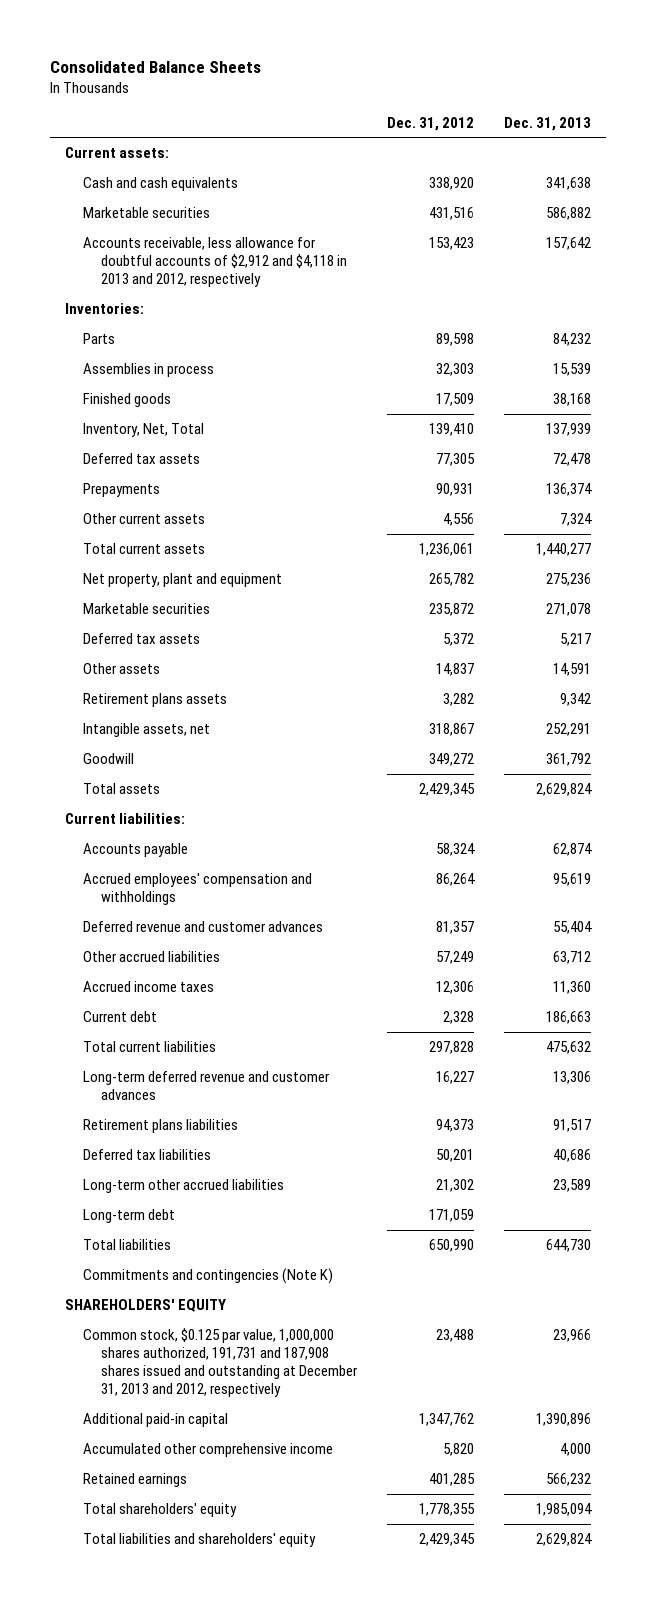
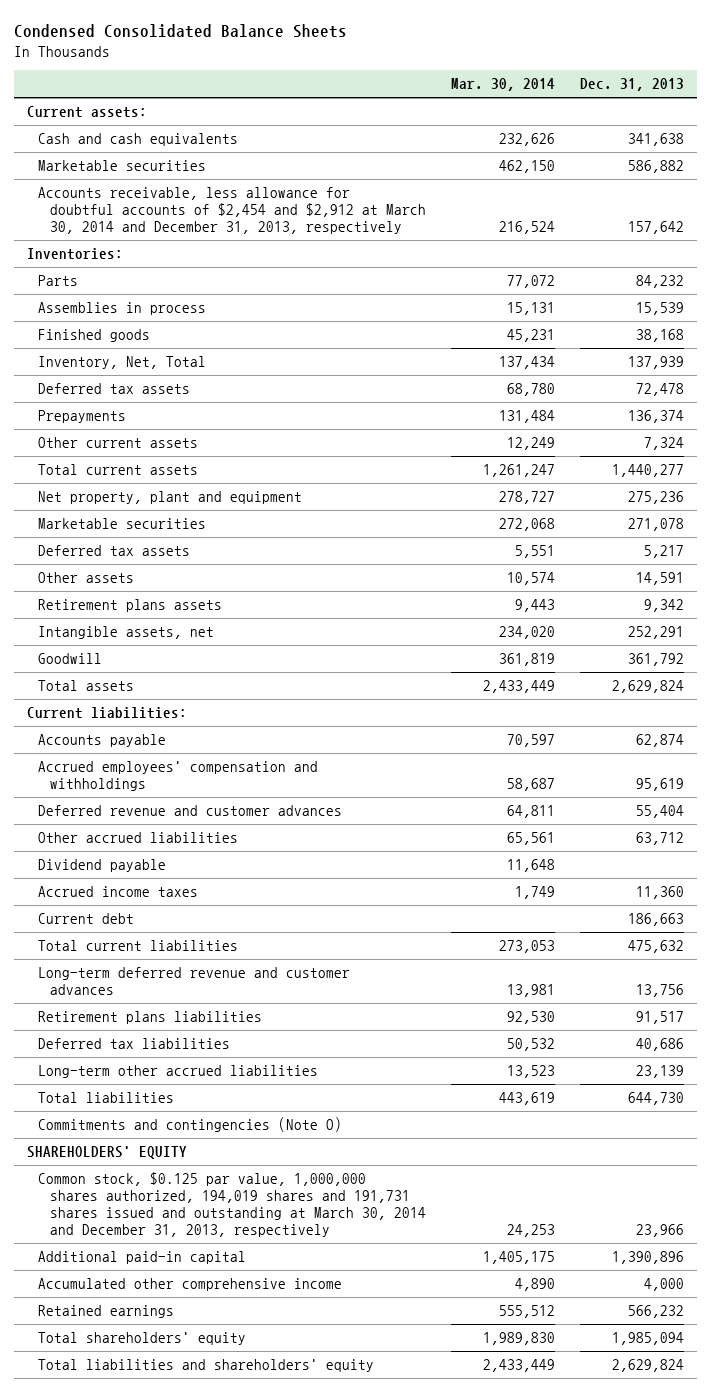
- Consolidated Balance Sheets
+ Condensed Consolidated Balance Sheets
- | Dec. 31, 2012 | Dec. 31, 2013
+ | Mar. 30, 2014 | Dec. 31, 2013
- Accounts receivable, less allowance for doubtful accounts of $2,912 and $4,118 in 2013 and 2012, respectively | 153,423 | 157,642
+ Accounts receivable, less allowance for doubtful accounts of $2,454 and $2,912 at March 30, 2014 and December 31, 2013, respectively | 216,524 | 157,642
+ Dividend payable | 11,648 |
- Long-term deferred revenue and customer advances | 16,227 | 13,306
+ Long-term deferred revenue and customer advances | 13,981 | 13,756
- Long-term other accrued liabilities | 21,302 | 23,589
- Long-term debt | 171,059 |
+ Long-term other accrued liabilities | 13,523 | 23,139
- Commitments and contingencies (Note K)
+ Commitments and contingencies (Note O)
- Common stock, $0.125 par value, 1,000,000 shares authorized, 191,731 and 187,908 shares issued and outstanding at December 31, 2013 and 2012, respectively | 23,488 | 23,966
+ Common stock, $0.125 par value, 1,000,000 shares authorized, 194,019 shares and 191,731 shares issued and outstanding at March 30, 2014 and December 31, 2013, respectively | 24,253 | 23,966

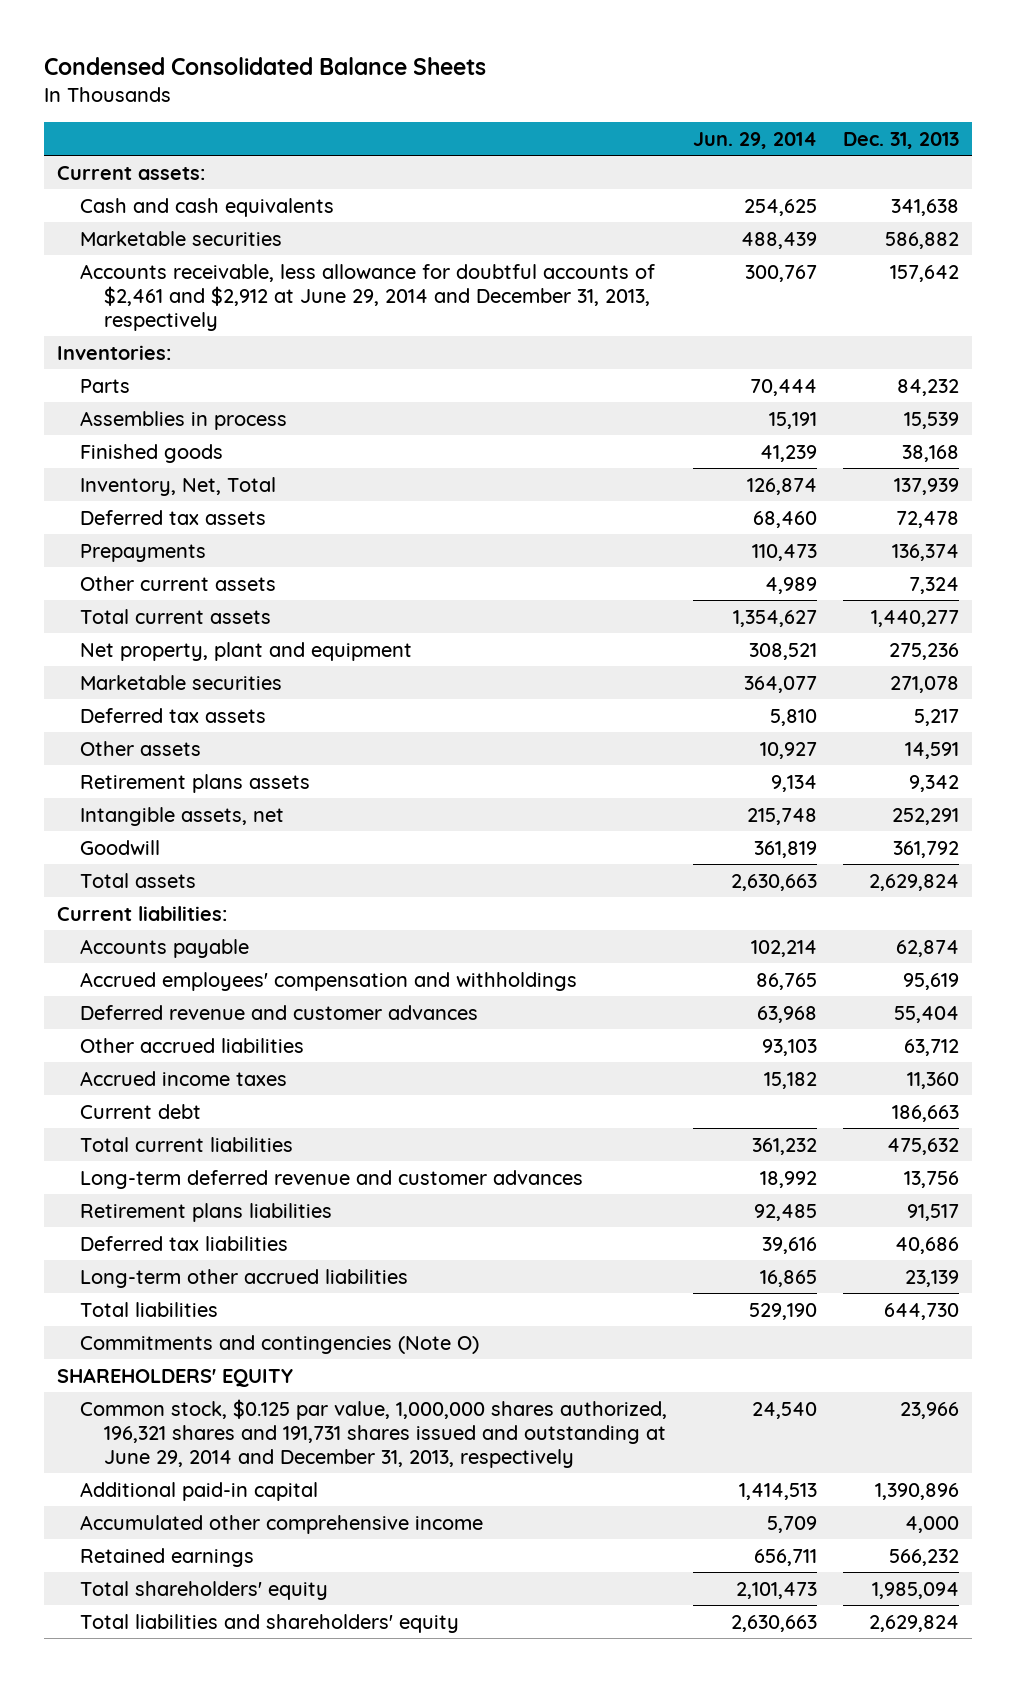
- | Mar. 30, 2014 | Dec. 31, 2013
+ | Jun. 29, 2014 | Dec. 31, 2013
- Accounts receivable, less allowance for doubtful accounts of $2,454 and $2,912 at March 30, 2014 and December 31, 2013, respectively | 216,524 | 157,642
+ Accounts receivable, less allowance for doubtful accounts of $2,461 and $2,912 at June 29, 2014 and December 31, 2013, respectively | 300,767 | 157,642
- Dividend payable | 11,648 |
- Common stock, $0.125 par value, 1,000,000 shares authorized, 194,019 shares and 191,731 shares issued and outstanding at March 30, 2014 and December 31, 2013, respectively | 24,253 | 23,966
+ Common stock, $0.125 par value, 1,000,000 shares authorized, 196,321 shares and 191,731 shares issued and outstanding at June 29, 2014 and December 31, 2013, respectively | 24,540 | 23,966

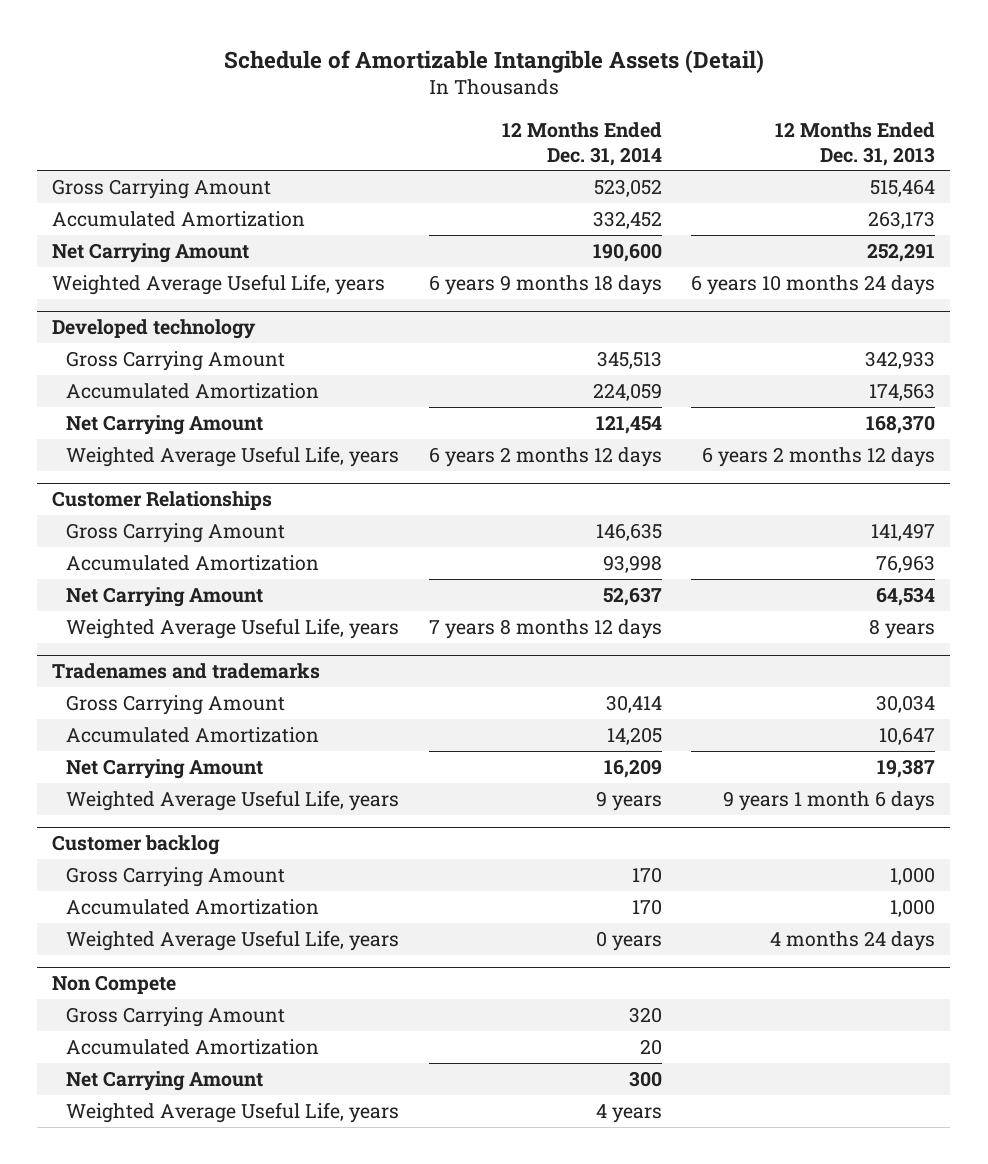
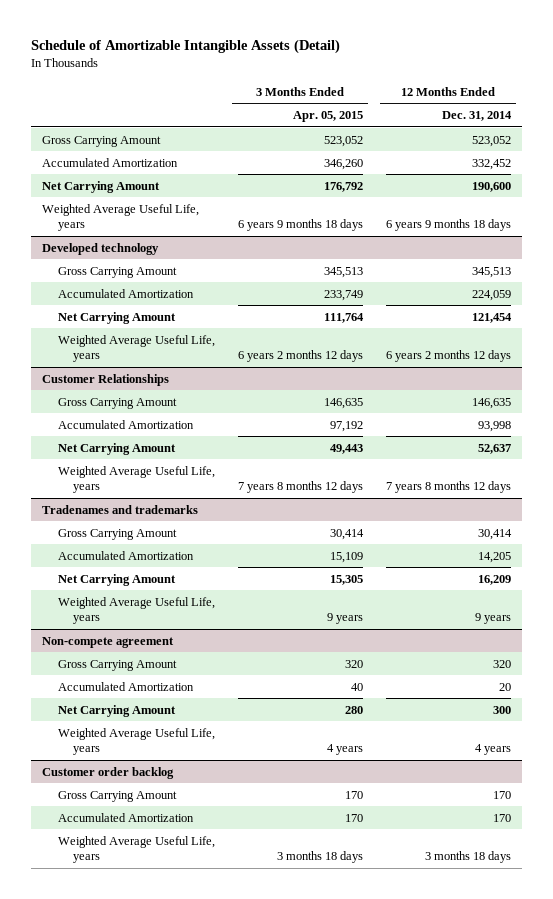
- | 12 Months Ended Dec. 31, 2014 | 12 Months Ended Dec. 31, 2013
+ | 3 Months Ended Apr. 05, 2015 | 12 Months Ended Dec. 31, 2014
- Customer backlog
- Gross Carrying Amount | 170 | 1,000
- Accumulated Amortization | 170 | 1,000
- Weighted Average Useful Life, years | 0 years | 4 months 24 days
- Non Compete
+ Non-compete agreement
+ Customer order backlog
+ Gross Carrying Amount | 170 | 170
+ Accumulated Amortization | 170 | 170
+ Weighted Average Useful Life, years | 3 months 18 days | 3 months 18 days

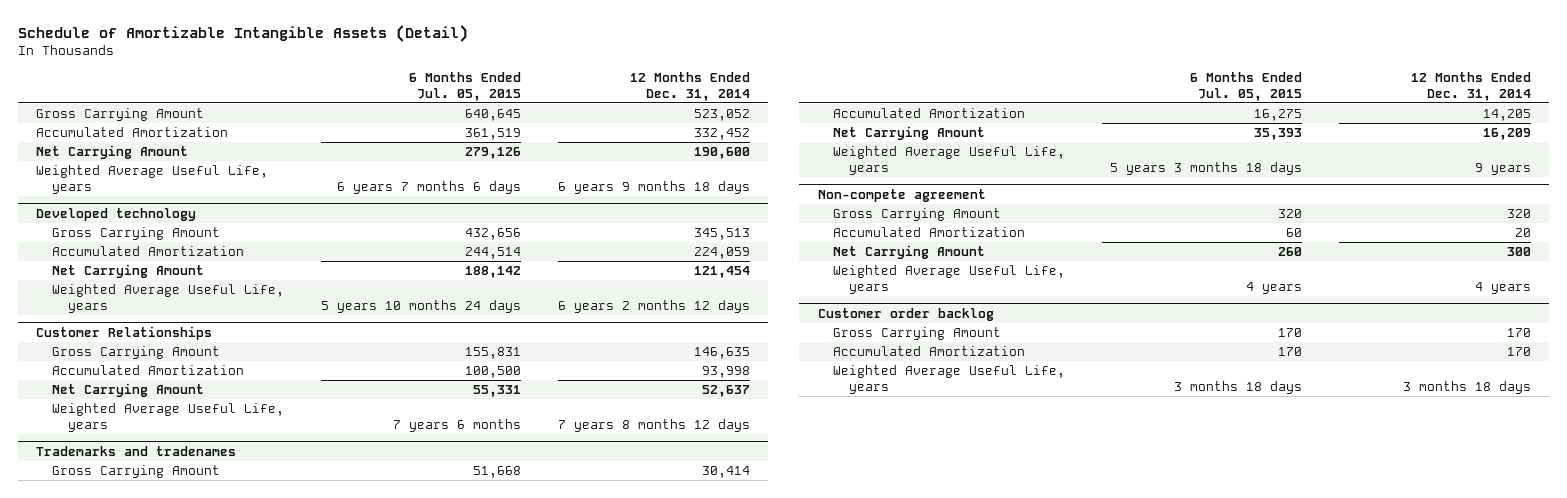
- | 3 Months Ended Apr. 05, 2015 | 12 Months Ended Dec. 31, 2014
+ | 6 Months Ended Jul. 05, 2015 | 12 Months Ended Dec. 31, 2014
- Tradenames and trademarks
+ Trademarks and tradenames

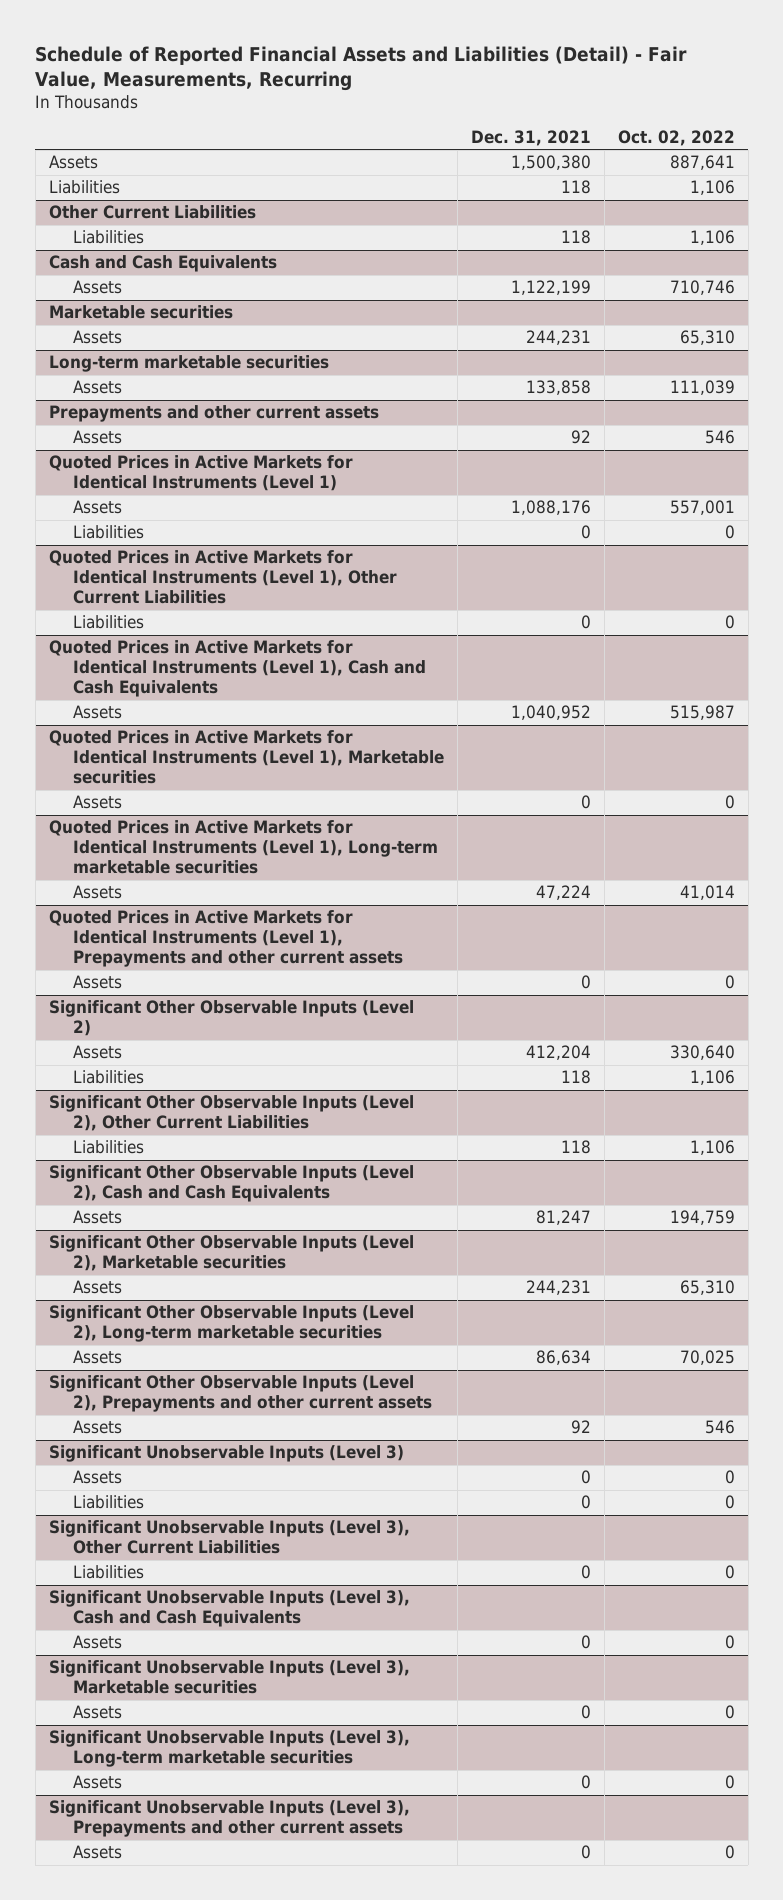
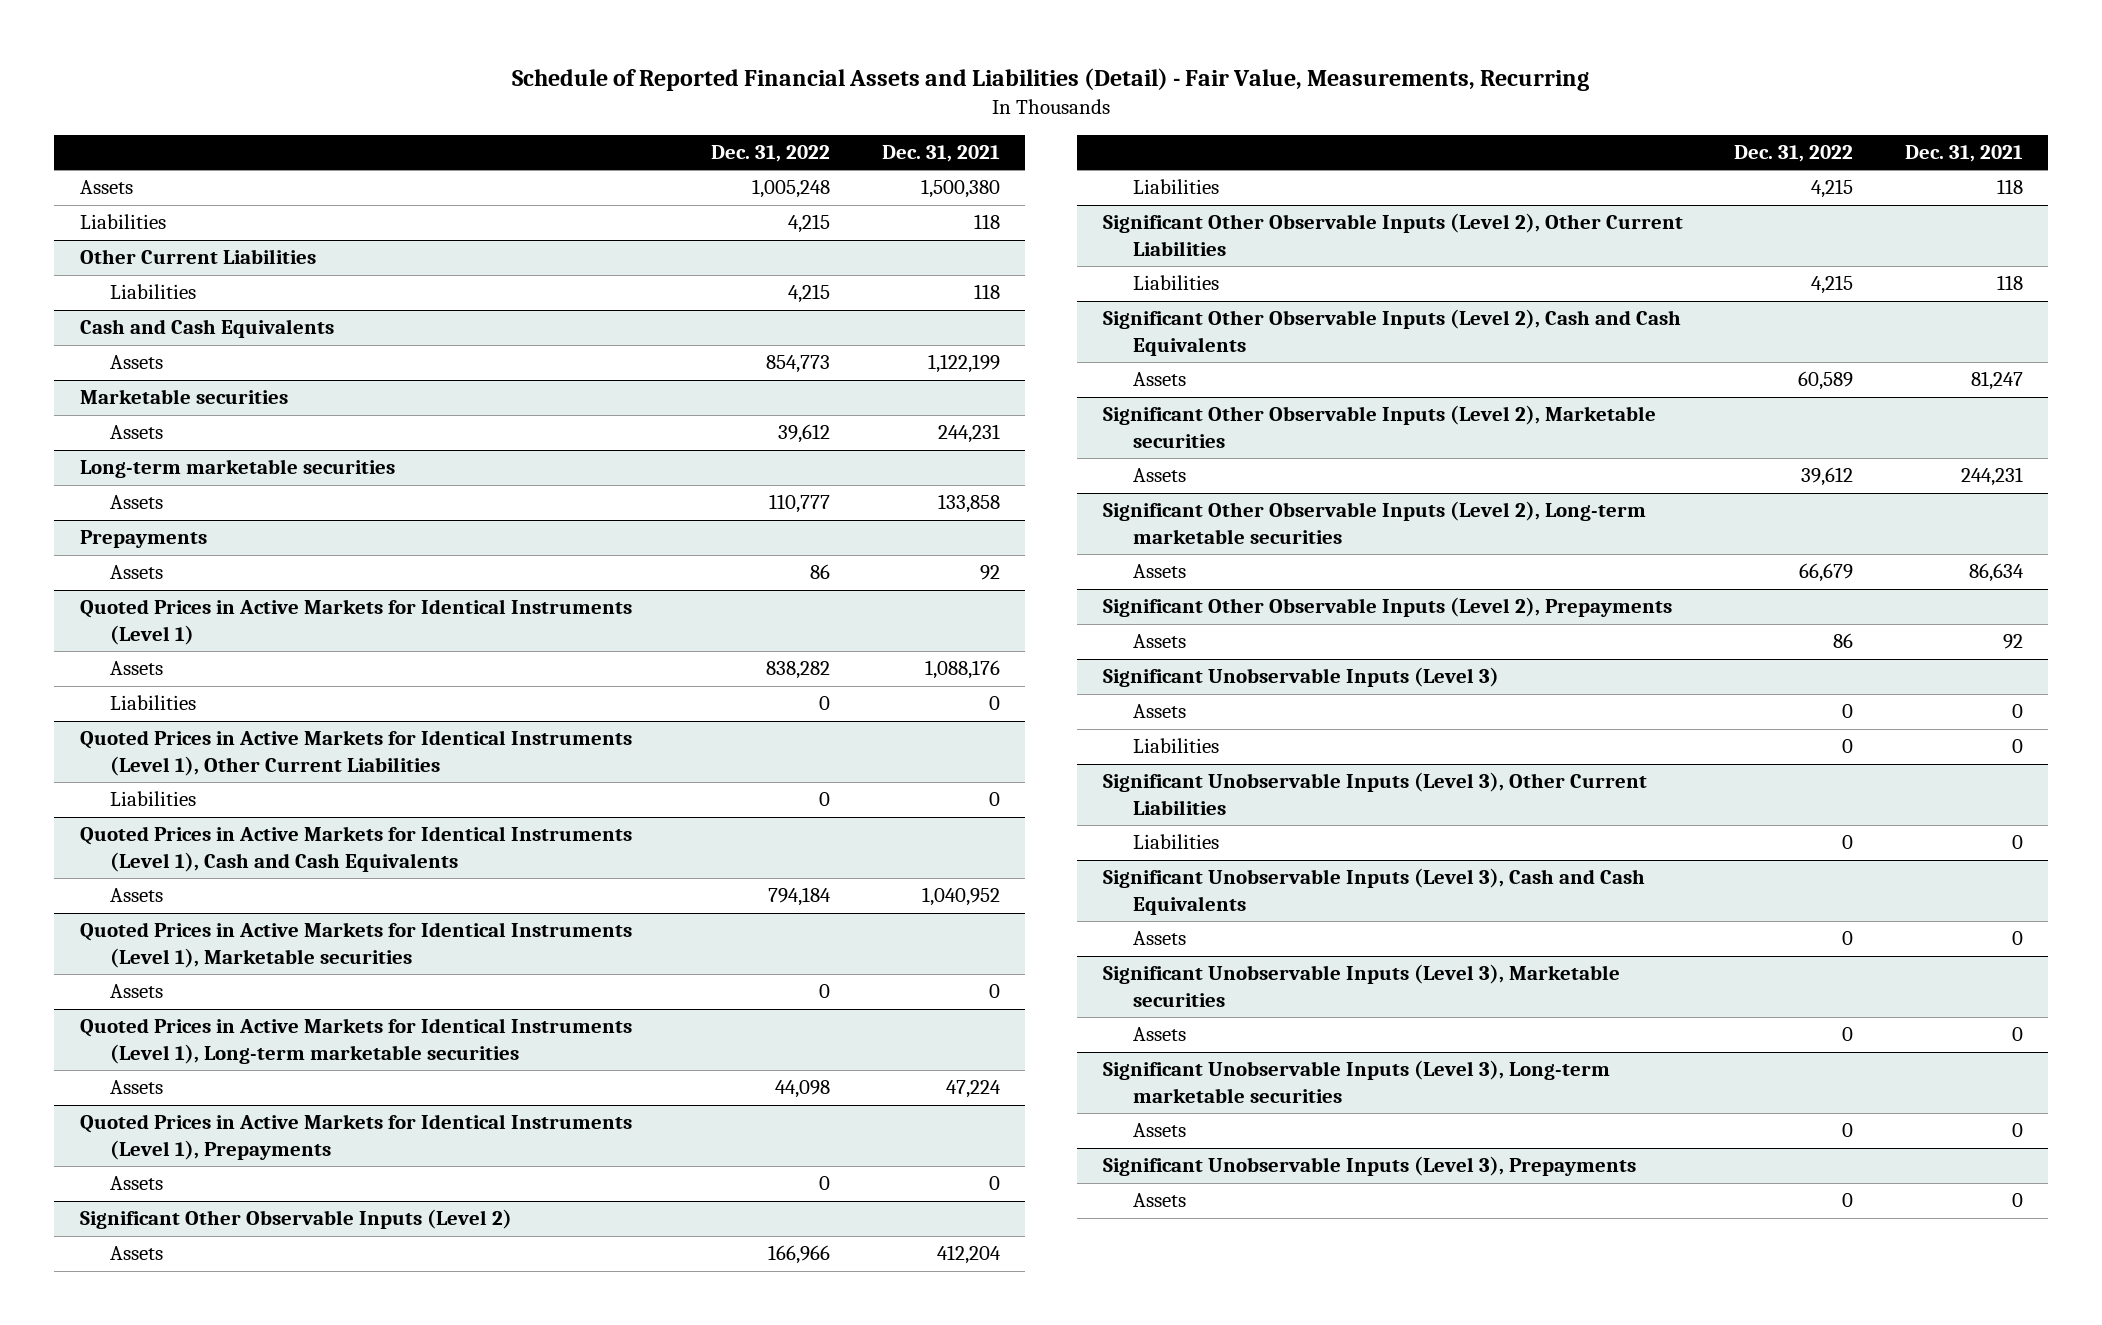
- | Dec. 31, 2021 | Oct. 02, 2022
+ | Dec. 31, 2022 | Dec. 31, 2021
- Prepayments and other current assets
+ Prepayments
- Quoted Prices in Active Markets for Identical Instruments (Level 1), Prepayments and other current assets
+ Quoted Prices in Active Markets for Identical Instruments (Level 1), Prepayments
- Significant Other Observable Inputs (Level 2), Prepayments and other current assets
+ Significant Other Observable Inputs (Level 2), Prepayments
- Significant Unobservable Inputs (Level 3), Prepayments and other current assets
+ Significant Unobservable Inputs (Level 3), Prepayments

